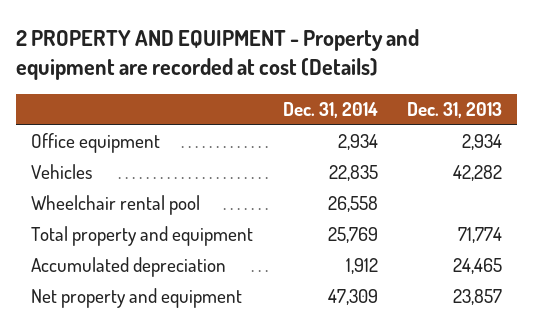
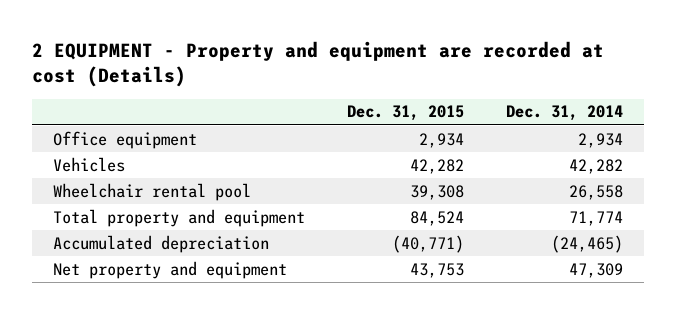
- 2 PROPERTY AND EQUIPMENT - Property and equipment are recorded at cost (Details)
+ 2 EQUIPMENT - Property and equipment are recorded at cost (Details)
- | Dec. 31, 2014 | Dec. 31, 2013
+ | Dec. 31, 2015 | Dec. 31, 2014
- Vehicles | 22,835 | 42,282
+ Vehicles | 42,282 | 42,282
- Total property and equipment | 25,769 | 71,774
- Accumulated depreciation | 1,912 | 24,465
+ Total property and equipment | 84,524 | 71,774
+ Accumulated depreciation | (40,771) | (24,465)

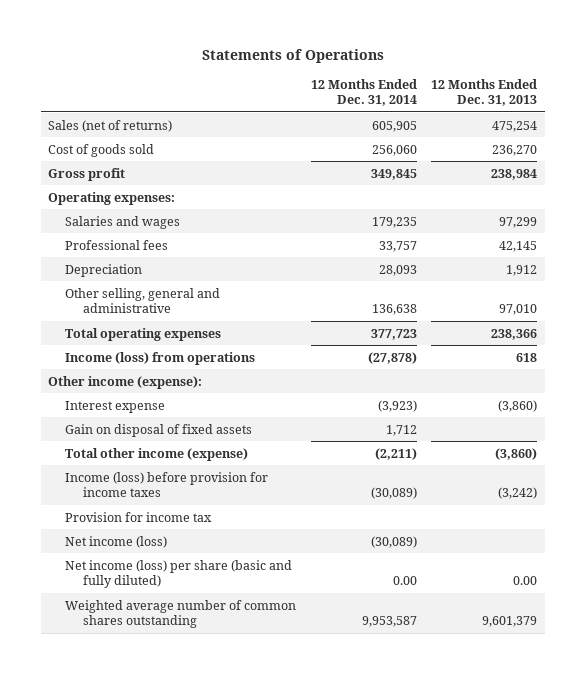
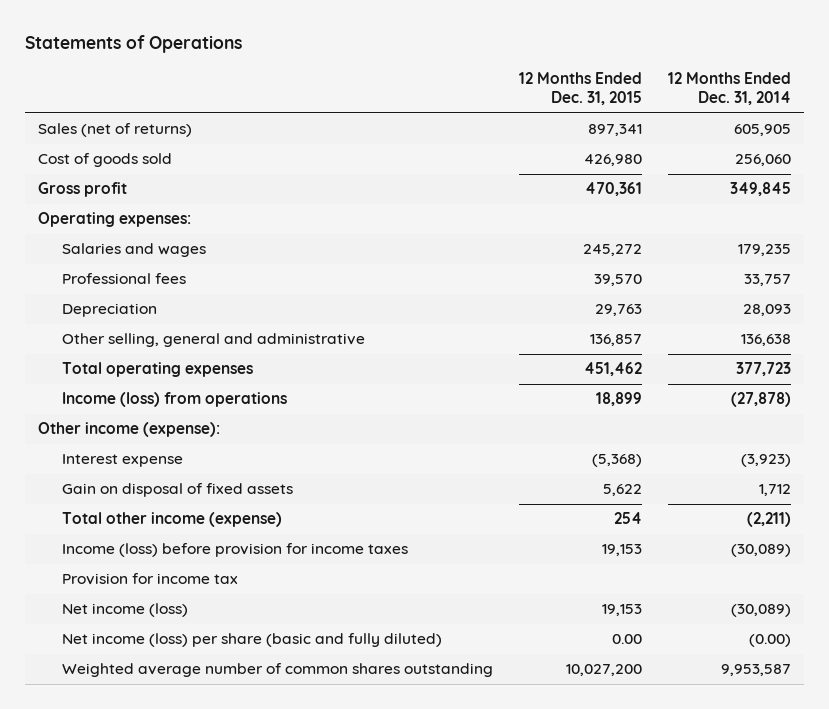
- | 12 Months Ended Dec. 31, 2014 | 12 Months Ended Dec. 31, 2013
+ | 12 Months Ended Dec. 31, 2015 | 12 Months Ended Dec. 31, 2014
- Net income (loss) per share (basic and fully diluted) | 0.00 | 0.00
+ Net income (loss) per share (basic and fully diluted) | 0.00 | (0.00)

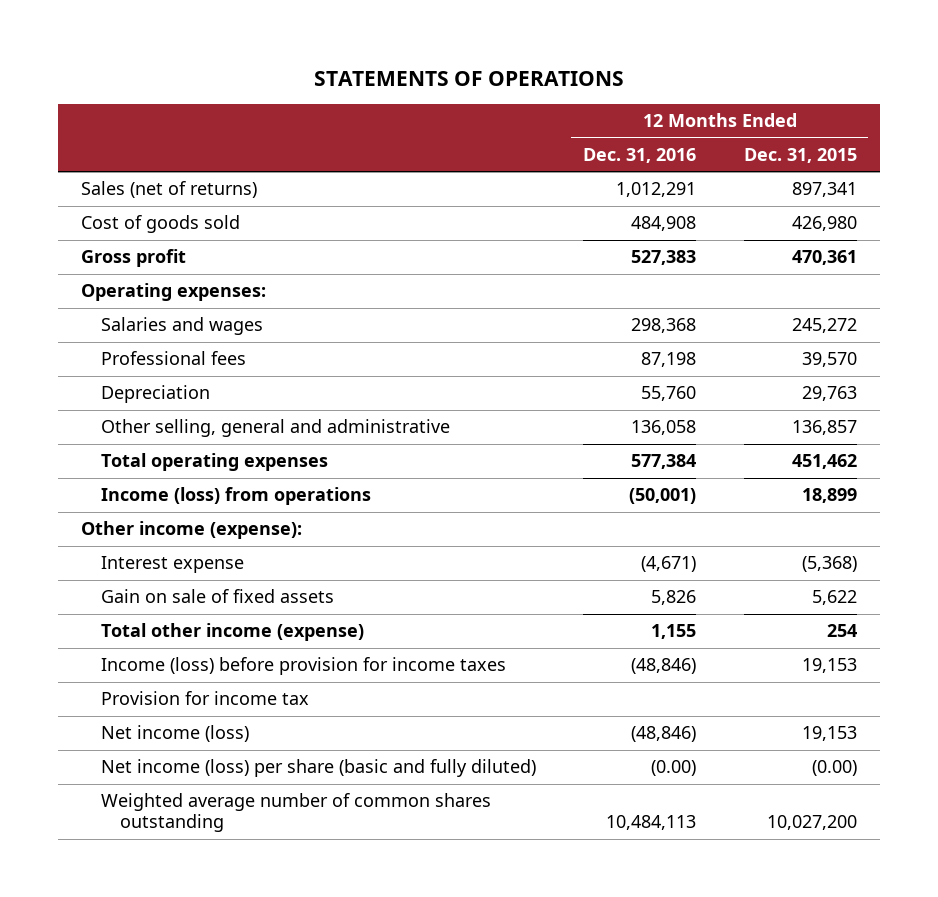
- Statements of Operations
+ STATEMENTS OF OPERATIONS
- | 12 Months Ended Dec. 31, 2015 | 12 Months Ended Dec. 31, 2014
+ | 12 Months Ended Dec. 31, 2016 | 12 Months Ended Dec. 31, 2015
- Gain on disposal of fixed assets | 5,622 | 1,712
+ Gain on sale of fixed assets | 5,826 | 5,622
- Net income (loss) per share (basic and fully diluted) | 0.00 | (0.00)
+ Net income (loss) per share (basic and fully diluted) | (0.00) | (0.00)

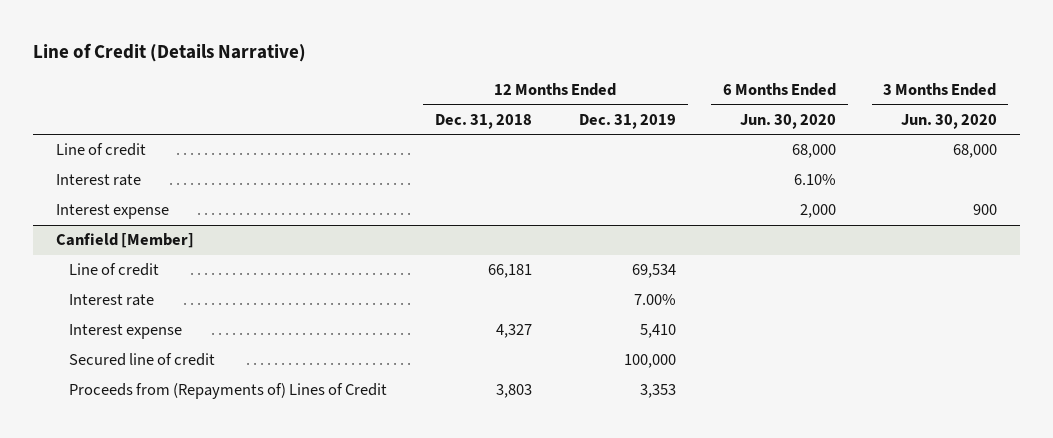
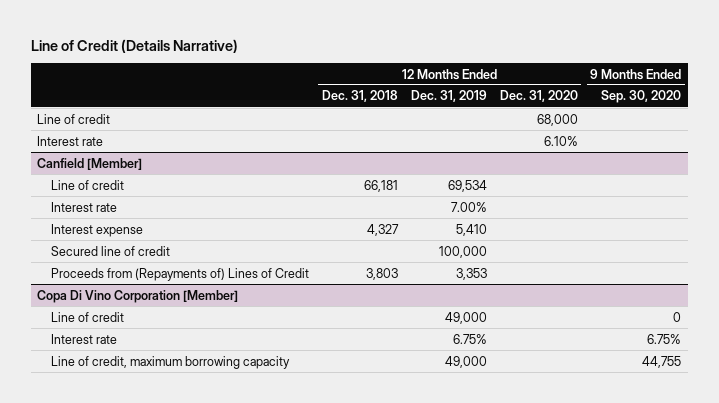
- | 12 Months Ended Dec. 31, 2018 | 12 Months Ended Dec. 31, 2019 | 6 Months Ended Jun. 30, 2020 | 3 Months Ended Jun. 30, 2020
+ | 12 Months Ended Dec. 31, 2018 | 12 Months Ended Dec. 31, 2019 | 12 Months Ended Dec. 31, 2020 | 9 Months Ended Sep. 30, 2020
- Interest expense | | | 2,000 | 900
+ Copa Di Vino Corporation [Member]
+ Line of credit | | 49,000 | | 0
+ Interest rate | | 6.75% | | 6.75%
+ Line of credit, maximum borrowing capacity | | 49,000 | | 44,755

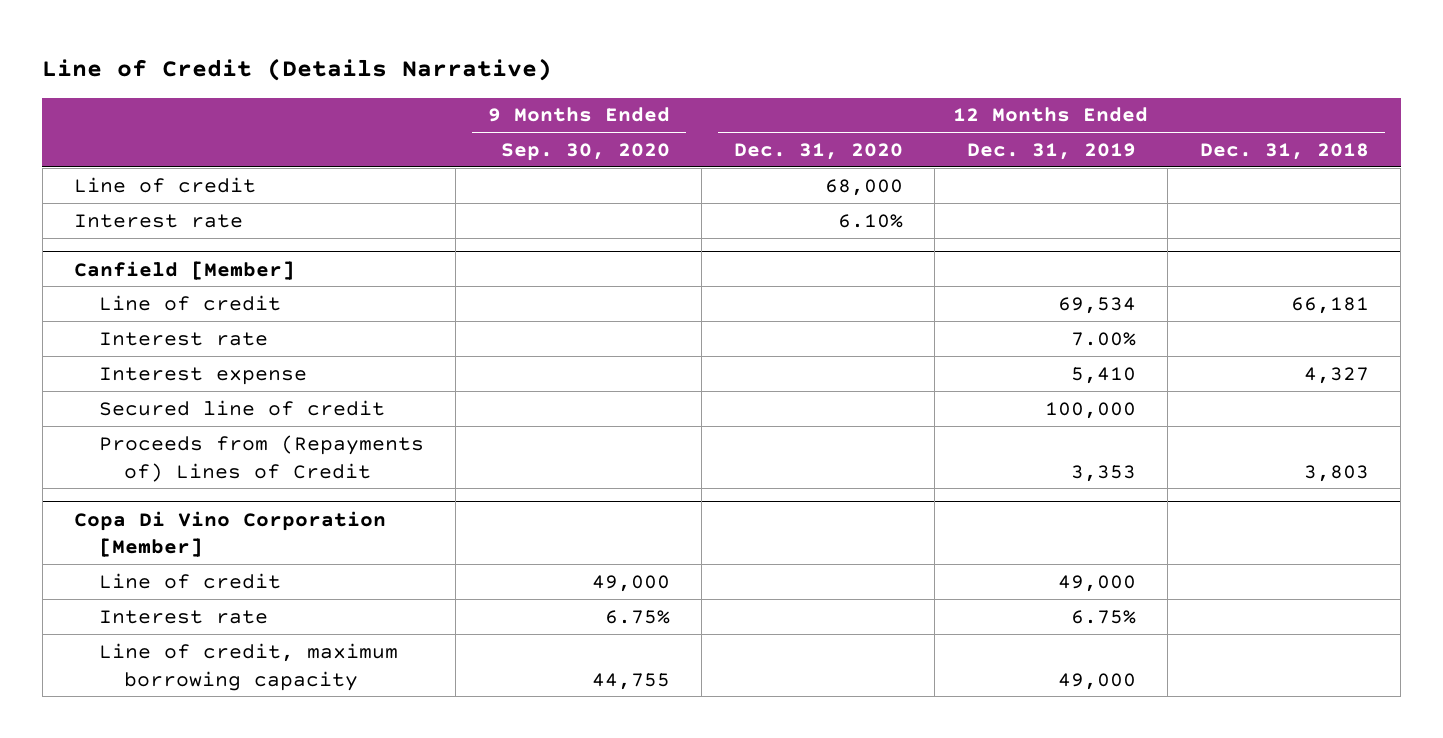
- | 12 Months Ended Dec. 31, 2018 | 12 Months Ended Dec. 31, 2019 | 12 Months Ended Dec. 31, 2020 | 9 Months Ended Sep. 30, 2020
+ | 9 Months Ended Sep. 30, 2020 | 12 Months Ended Dec. 31, 2020 | 12 Months Ended Dec. 31, 2019 | 12 Months Ended Dec. 31, 2018
@ Copa Di Vino Corporation [Member]
- Line of credit | | 49,000 | | 0
+ Line of credit | 49,000 | | 49,000 |

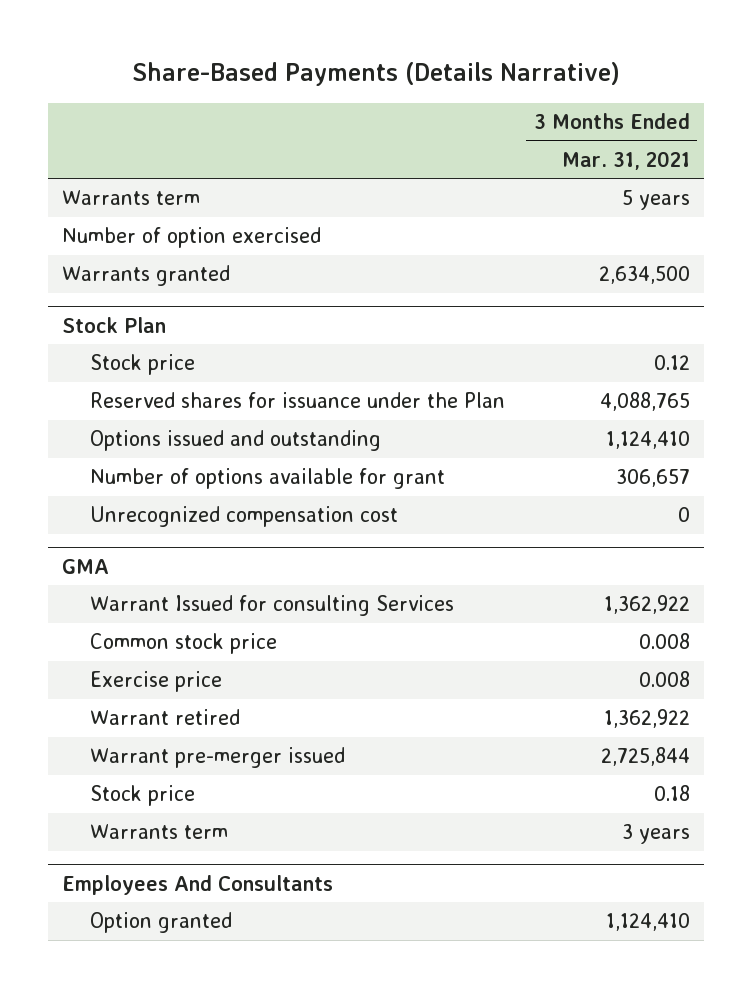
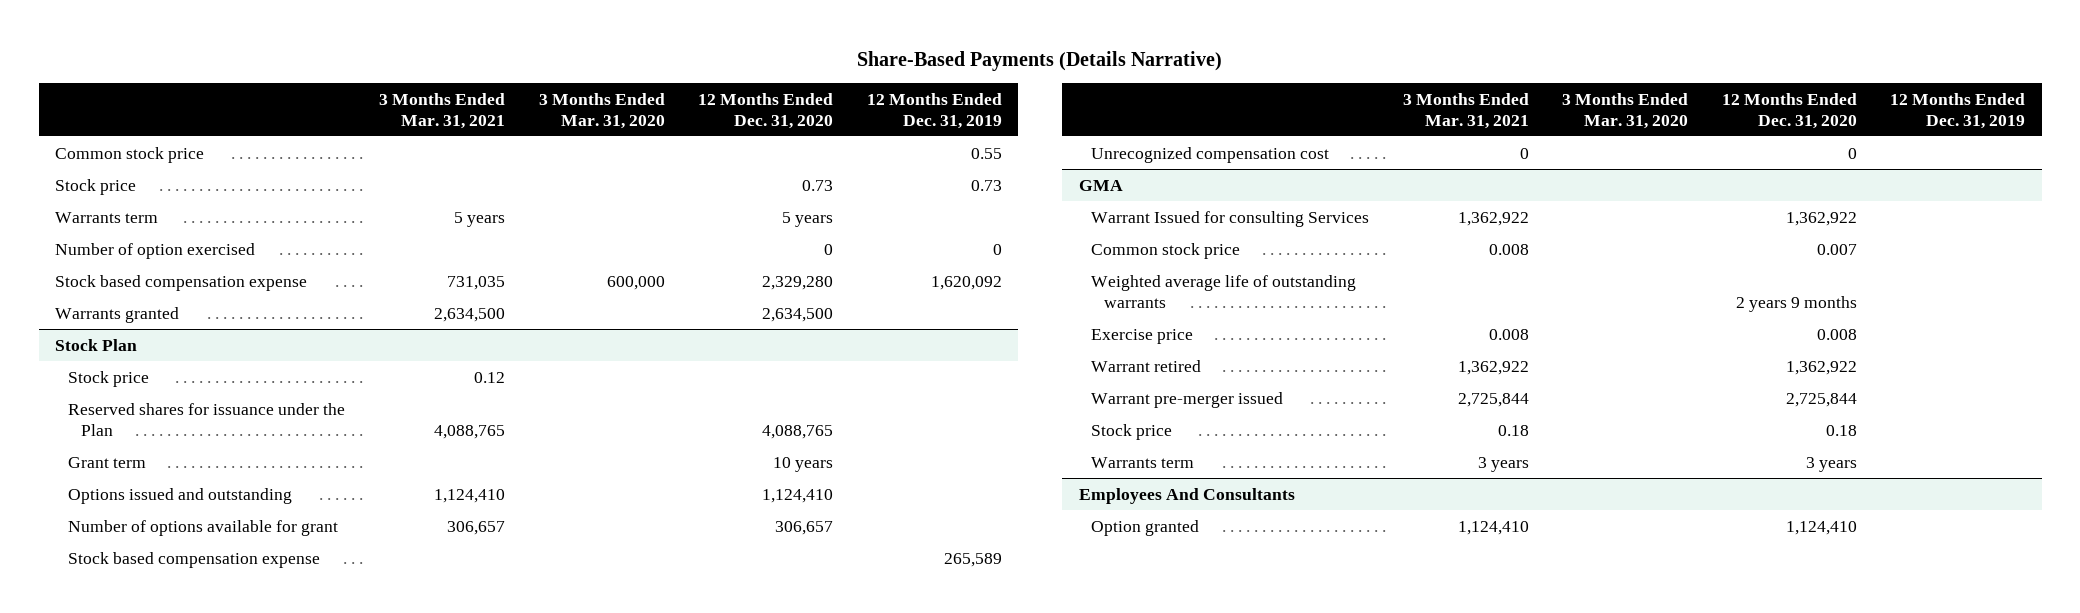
- | 3 Months Ended Mar. 31, 2021
+ | 3 Months Ended Mar. 31, 2021 | 3 Months Ended Mar. 31, 2020 | 12 Months Ended Dec. 31, 2020 | 12 Months Ended Dec. 31, 2019
+ Common stock price | | | | 0.55
+ Stock price | | | 0.73 | 0.73
+ Stock based compensation expense | 731,035 | 600,000 | 2,329,280 | 1,620,092
@ Stock Plan
+ Grant term | | | 10 years |
+ Stock based compensation expense | | | | 265,589
@ GMA
+ Weighted average life of outstanding warrants | | | 2 years 9 months |

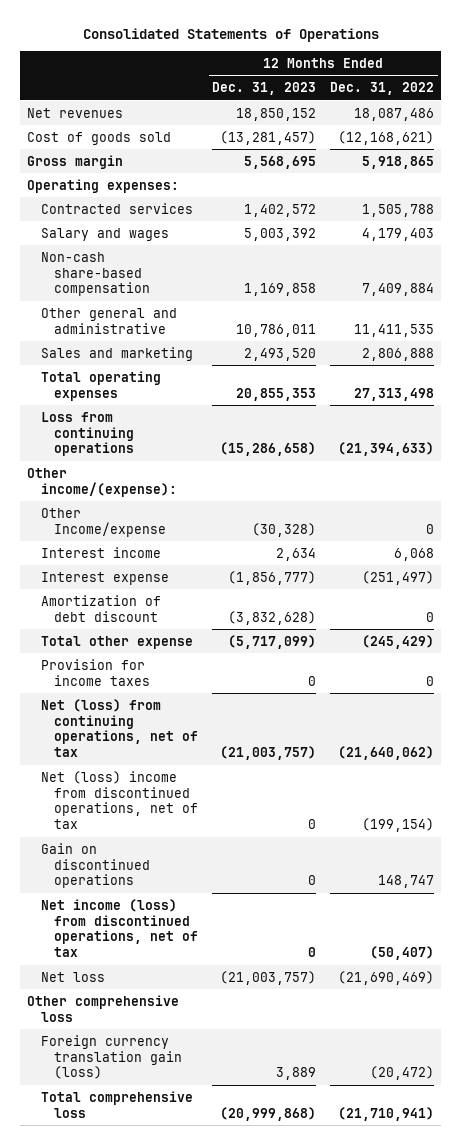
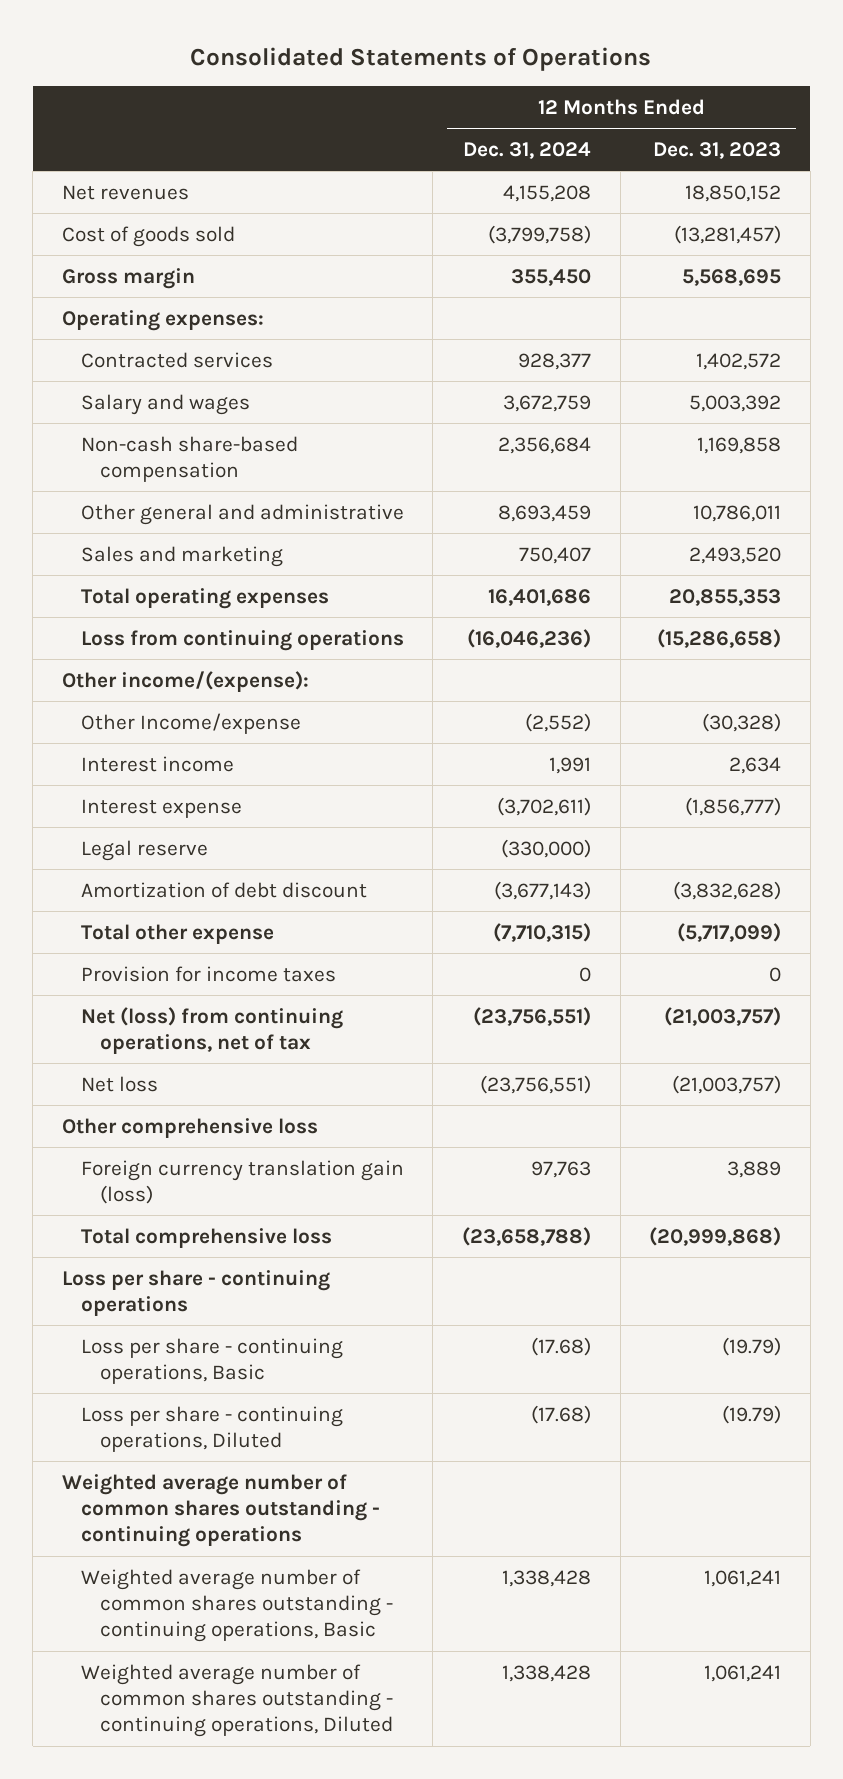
- | 12 Months Ended Dec. 31, 2023 | 12 Months Ended Dec. 31, 2022
+ | 12 Months Ended Dec. 31, 2024 | 12 Months Ended Dec. 31, 2023
+ Legal reserve | (330,000) |
- Net (loss) income from discontinued operations, net of tax | 0 | (199,154)
- Gain on discontinued operations | 0 | 148,747
- Net income (loss) from discontinued operations, net of tax | 0 | (50,407)
+ Loss per share - continuing operations
+ Loss per share - continuing operations, Basic | (17.68) | (19.79)
+ Loss per share - continuing operations, Diluted | (17.68) | (19.79)
+ Weighted average number of common shares outstanding - continuing operations
+ Weighted average number of common shares outstanding - continuing operations, Basic | 1,338,428 | 1,061,241
+ Weighted average number of common shares outstanding - continuing operations, Diluted | 1,338,428 | 1,061,241

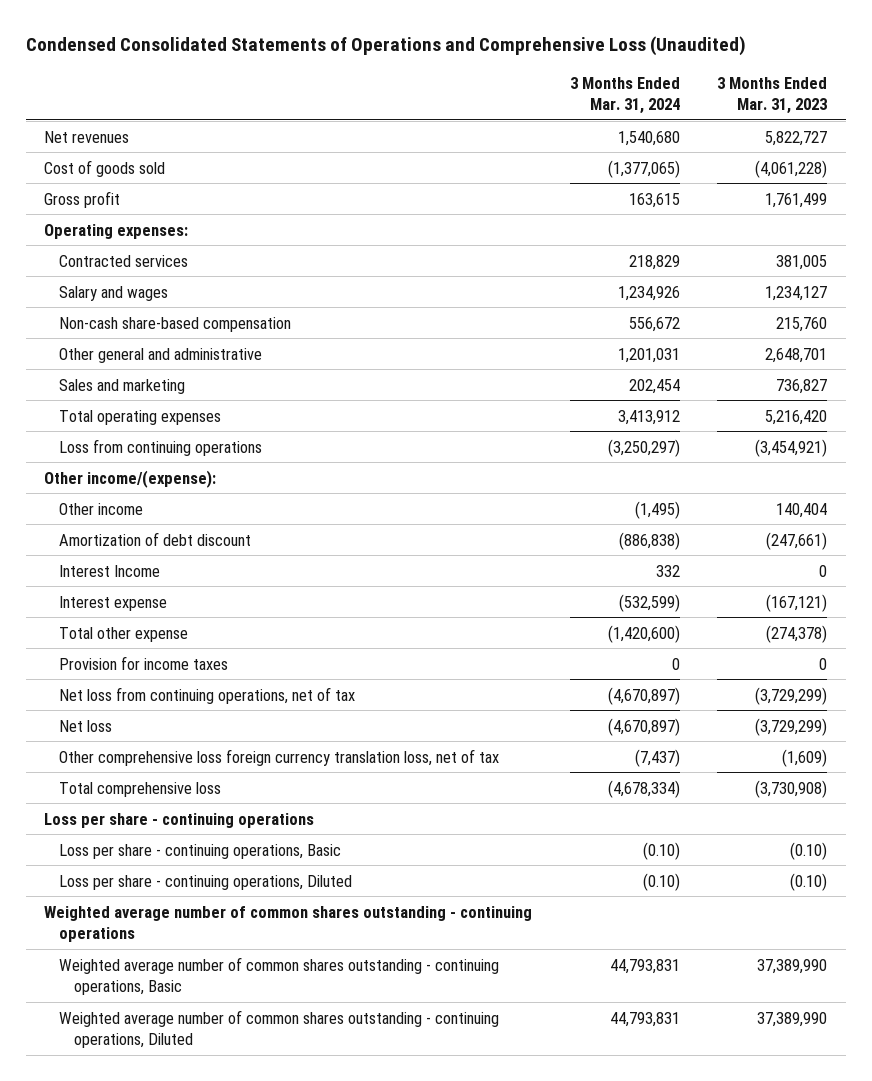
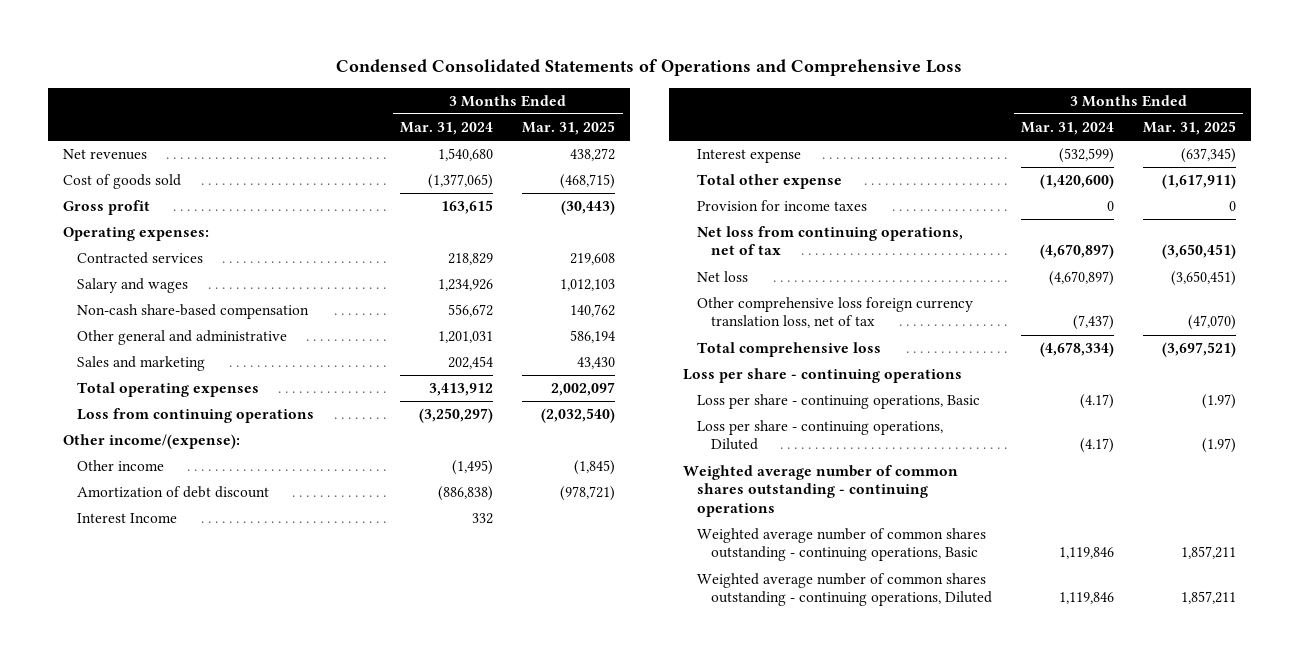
- Condensed Consolidated Statements of Operations and Comprehensive Loss (Unaudited)
+ Condensed Consolidated Statements of Operations and Comprehensive Loss
- | 3 Months Ended Mar. 31, 2024 | 3 Months Ended Mar. 31, 2023
+ | 3 Months Ended Mar. 31, 2024 | 3 Months Ended Mar. 31, 2025
- Loss per share - continuing operations, Basic | (0.10) | (0.10)
- Loss per share - continuing operations, Diluted | (0.10) | (0.10)
+ Loss per share - continuing operations, Basic | (4.17) | (1.97)
+ Loss per share - continuing operations, Diluted | (4.17) | (1.97)
- Weighted average number of common shares outstanding - continuing operations, Basic | 44,793,831 | 37,389,990
- Weighted average number of common shares outstanding - continuing operations, Diluted | 44,793,831 | 37,389,990
+ Weighted average number of common shares outstanding - continuing operations, Basic | 1,119,846 | 1,857,211
+ Weighted average number of common shares outstanding - continuing operations, Diluted | 1,119,846 | 1,857,211

